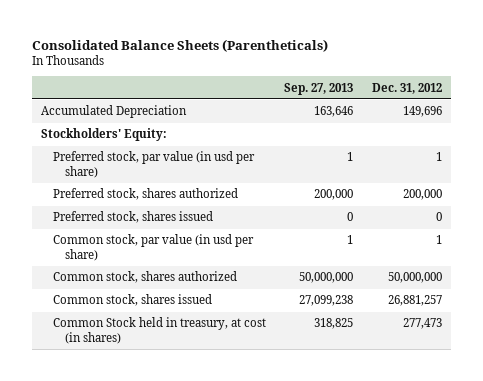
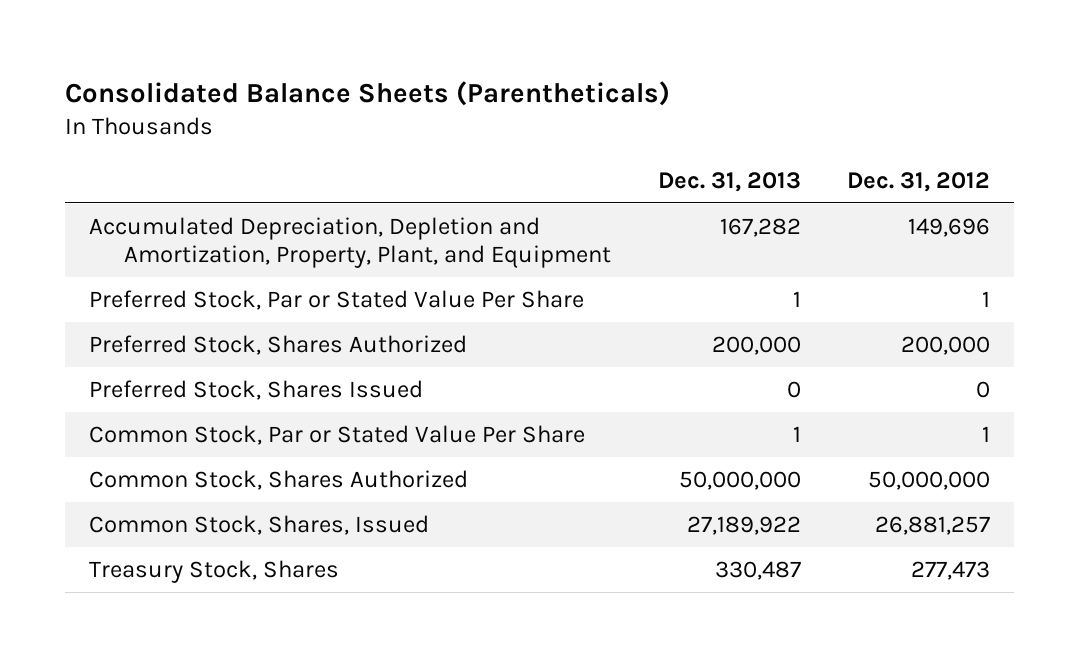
- | Sep. 27, 2013 | Dec. 31, 2012
+ | Dec. 31, 2013 | Dec. 31, 2012
- Accumulated Depreciation | 163,646 | 149,696
- Stockholders' Equity:
- Preferred stock, par value (in usd per share) | 1 | 1
- Preferred stock, shares authorized | 200,000 | 200,000
- Preferred stock, shares issued | 0 | 0
- Common stock, par value (in usd per share) | 1 | 1
- Common stock, shares authorized | 50,000,000 | 50,000,000
- Common stock, shares issued | 27,099,238 | 26,881,257
- Common Stock held in treasury, at cost (in shares) | 318,825 | 277,473
+ Accumulated Depreciation, Depletion and Amortization, Property, Plant, and Equipment | 167,282 | 149,696
+ Preferred Stock, Par or Stated Value Per Share | 1 | 1
+ Preferred Stock, Shares Authorized | 200,000 | 200,000
+ Preferred Stock, Shares Issued | 0 | 0
+ Common Stock, Par or Stated Value Per Share | 1 | 1
+ Common Stock, Shares Authorized | 50,000,000 | 50,000,000
+ Common Stock, Shares, Issued | 27,189,922 | 26,881,257
+ Treasury Stock, Shares | 330,487 | 277,473

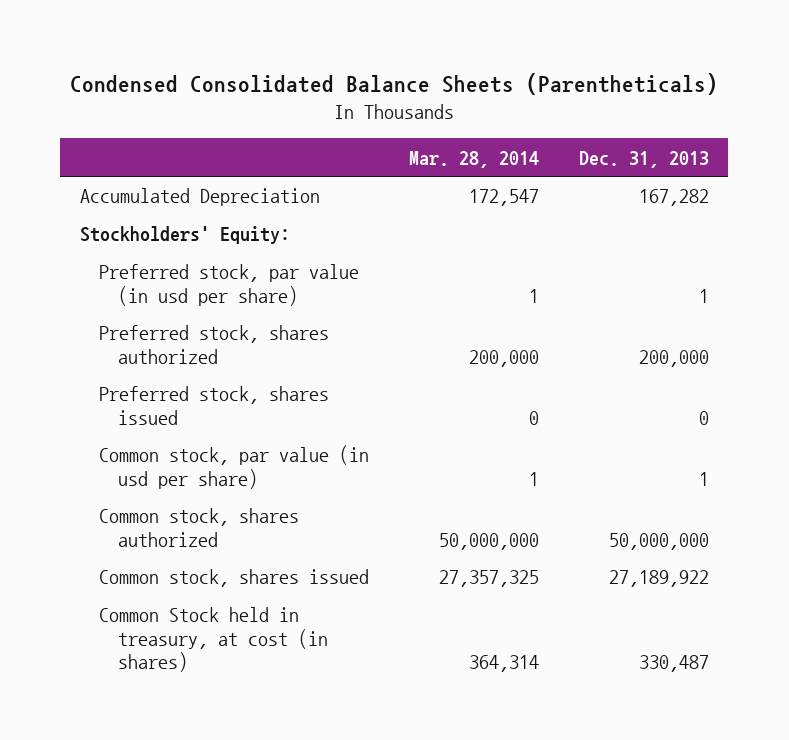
- Consolidated Balance Sheets (Parentheticals)
+ Condensed Consolidated Balance Sheets (Parentheticals)
- | Dec. 31, 2013 | Dec. 31, 2012
+ | Mar. 28, 2014 | Dec. 31, 2013
- Accumulated Depreciation, Depletion and Amortization, Property, Plant, and Equipment | 167,282 | 149,696
- Preferred Stock, Par or Stated Value Per Share | 1 | 1
- Preferred Stock, Shares Authorized | 200,000 | 200,000
- Preferred Stock, Shares Issued | 0 | 0
- Common Stock, Par or Stated Value Per Share | 1 | 1
- Common Stock, Shares Authorized | 50,000,000 | 50,000,000
- Common Stock, Shares, Issued | 27,189,922 | 26,881,257
- Treasury Stock, Shares | 330,487 | 277,473
+ Accumulated Depreciation | 172,547 | 167,282
+ Stockholders' Equity:
+ Preferred stock, par value (in usd per share) | 1 | 1
+ Preferred stock, shares authorized | 200,000 | 200,000
+ Preferred stock, shares issued | 0 | 0
+ Common stock, par value (in usd per share) | 1 | 1
+ Common stock, shares authorized | 50,000,000 | 50,000,000
+ Common stock, shares issued | 27,357,325 | 27,189,922
+ Common Stock held in treasury, at cost (in shares) | 364,314 | 330,487

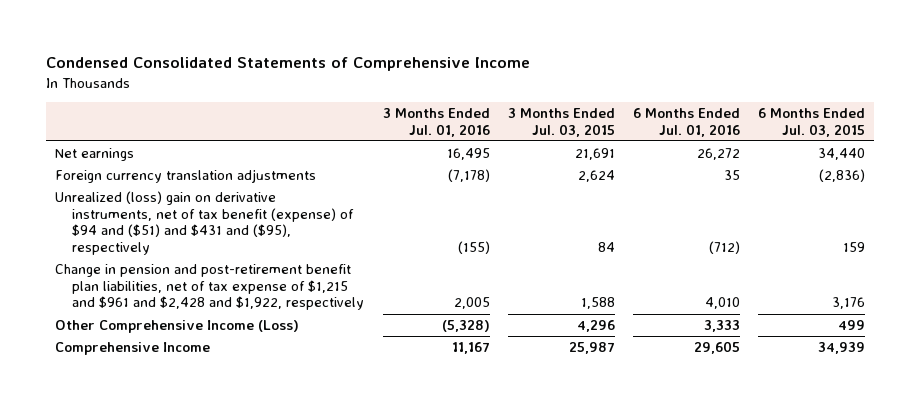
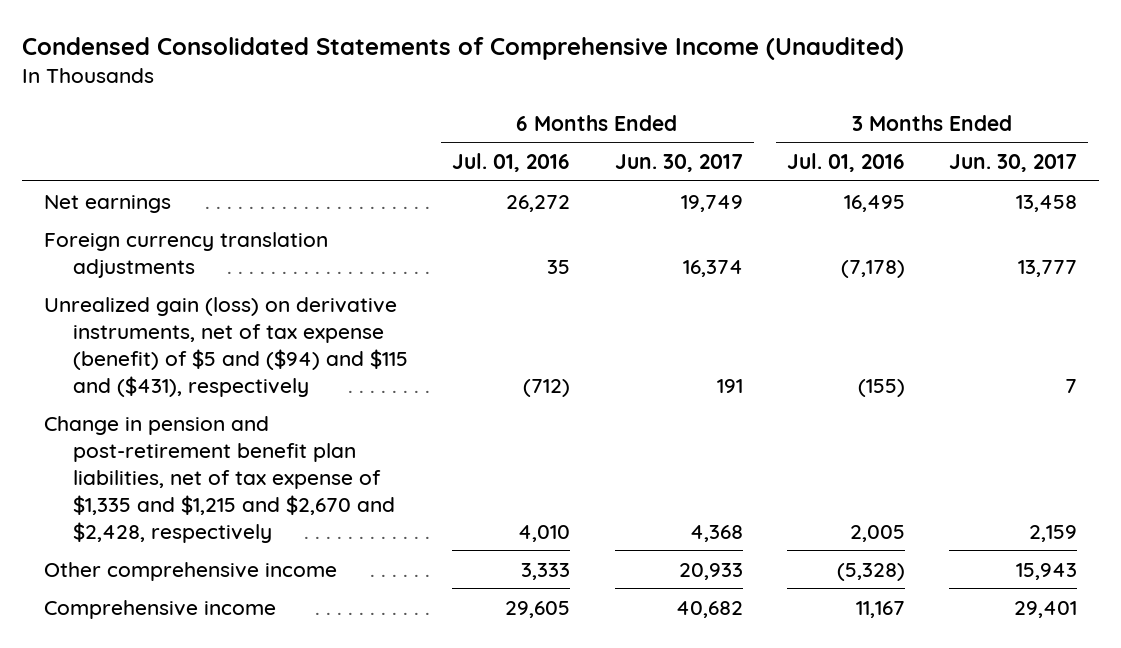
- Condensed Consolidated Statements of Comprehensive Income
+ Condensed Consolidated Statements of Comprehensive Income (Unaudited)
- | 3 Months Ended Jul. 01, 2016 | 3 Months Ended Jul. 03, 2015 | 6 Months Ended Jul. 01, 2016 | 6 Months Ended Jul. 03, 2015
+ | 6 Months Ended Jul. 01, 2016 | 6 Months Ended Jun. 30, 2017 | 3 Months Ended Jul. 01, 2016 | 3 Months Ended Jun. 30, 2017
- Unrealized (loss) gain on derivative instruments, net of tax benefit (expense) of $94 and ($51) and $431 and ($95), respectively | (155) | 84 | (712) | 159
- Change in pension and post-retirement benefit plan liabilities, net of tax expense of $1,215 and $961 and $2,428 and $1,922, respectively | 2,005 | 1,588 | 4,010 | 3,176
- Other Comprehensive Income (Loss) | (5,328) | 4,296 | 3,333 | 499
- Comprehensive Income | 11,167 | 25,987 | 29,605 | 34,939
+ Unrealized gain (loss) on derivative instruments, net of tax expense (benefit) of $5 and ($94) and $115 and ($431), respectively | (712) | 191 | (155) | 7
+ Change in pension and post-retirement benefit plan liabilities, net of tax expense of $1,335 and $1,215 and $2,670 and $2,428, respectively | 4,010 | 4,368 | 2,005 | 2,159
+ Other comprehensive income | 3,333 | 20,933 | (5,328) | 15,943
+ Comprehensive income | 29,605 | 40,682 | 11,167 | 29,401

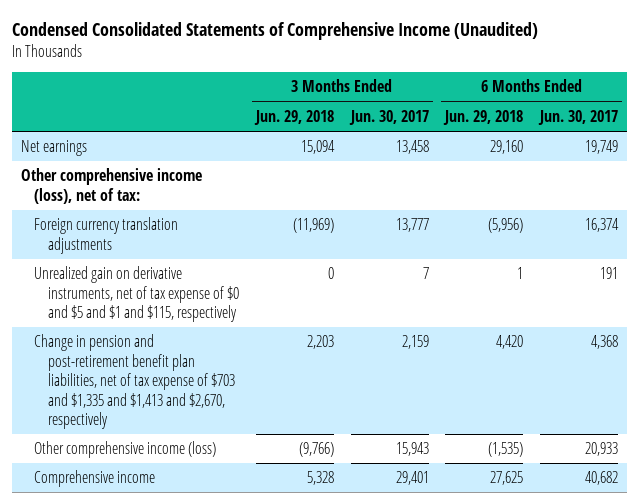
- | 6 Months Ended Jul. 01, 2016 | 6 Months Ended Jun. 30, 2017 | 3 Months Ended Jul. 01, 2016 | 3 Months Ended Jun. 30, 2017
+ | 3 Months Ended Jun. 29, 2018 | 3 Months Ended Jun. 30, 2017 | 6 Months Ended Jun. 29, 2018 | 6 Months Ended Jun. 30, 2017
+ Other comprehensive income (loss), net of tax:
- Unrealized gain (loss) on derivative instruments, net of tax expense (benefit) of $5 and ($94) and $115 and ($431), respectively | (712) | 191 | (155) | 7
- Change in pension and post-retirement benefit plan liabilities, net of tax expense of $1,335 and $1,215 and $2,670 and $2,428, respectively | 4,010 | 4,368 | 2,005 | 2,159
- Other comprehensive income | 3,333 | 20,933 | (5,328) | 15,943
+ Unrealized gain on derivative instruments, net of tax expense of $0 and $5 and $1 and $115, respectively | 0 | 7 | 1 | 191
+ Change in pension and post-retirement benefit plan liabilities, net of tax expense of $703 and $1,335 and $1,413 and $2,670, respectively | 2,203 | 2,159 | 4,420 | 4,368
+ Other comprehensive income (loss) | (9,766) | 15,943 | (1,535) | 20,933

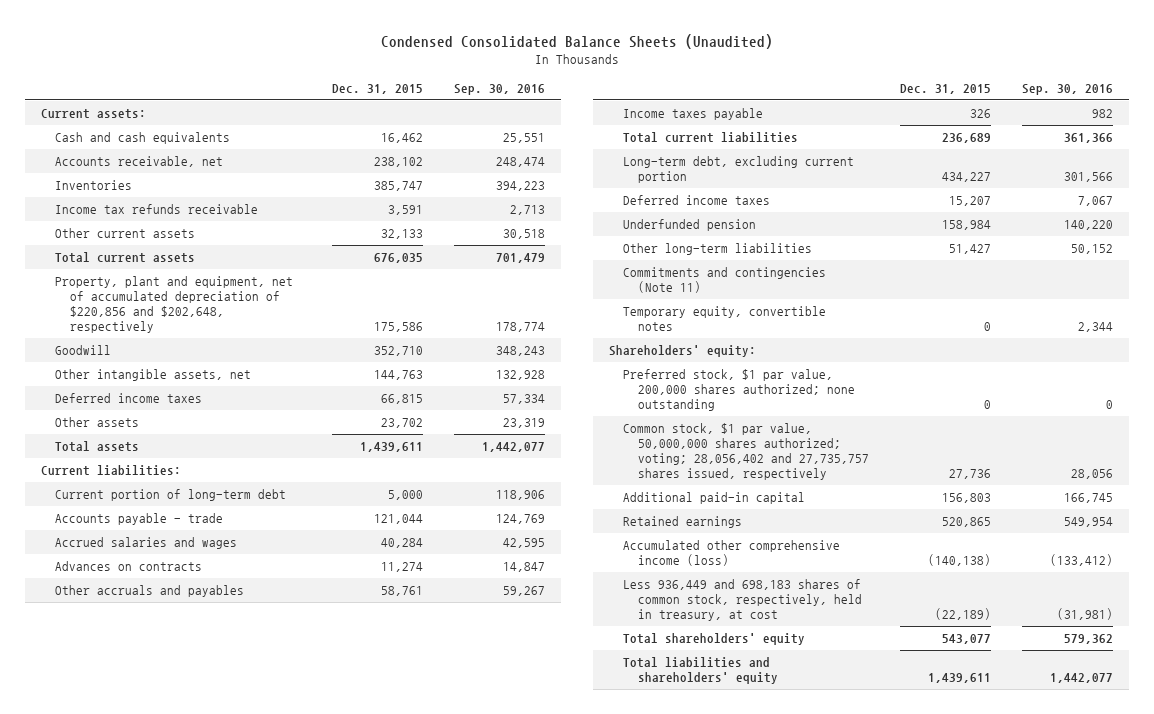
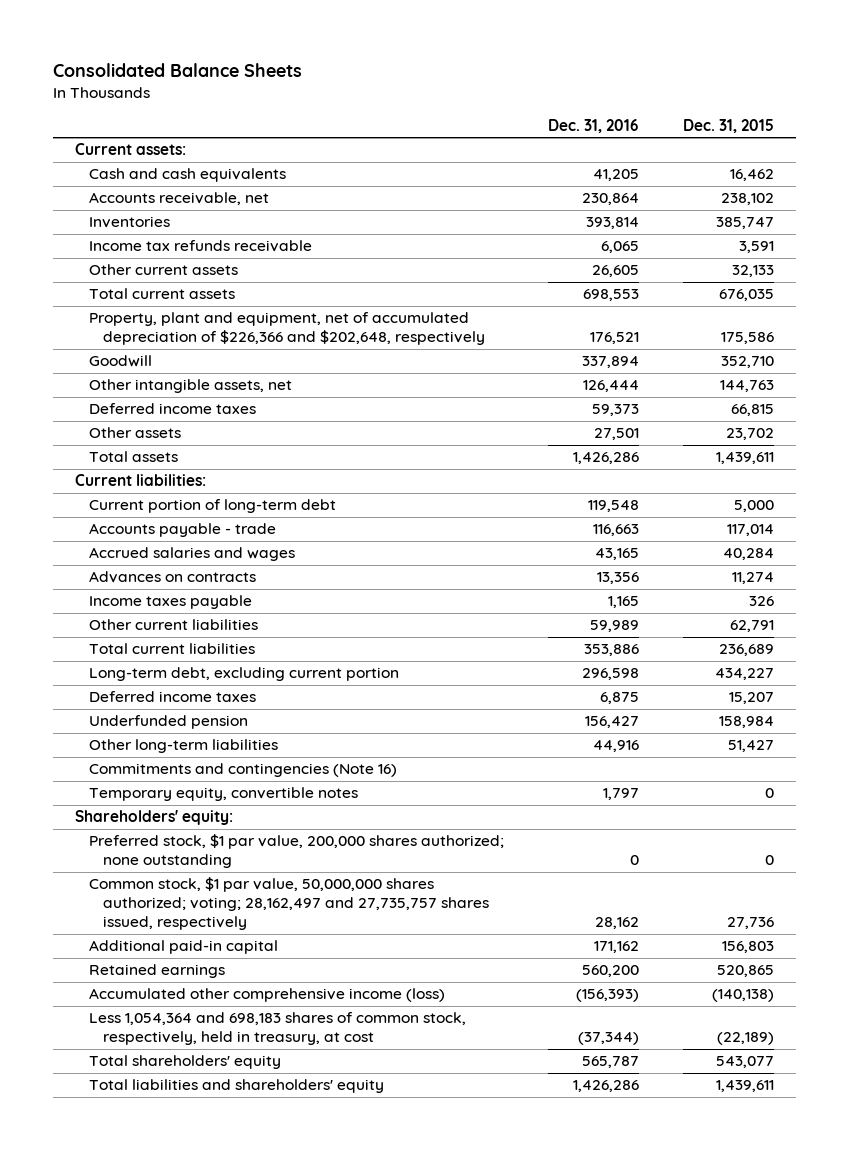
- Condensed Consolidated Balance Sheets (Unaudited)
+ Consolidated Balance Sheets
- | Dec. 31, 2015 | Sep. 30, 2016
+ | Dec. 31, 2016 | Dec. 31, 2015
- Property, plant and equipment, net of accumulated depreciation of $220,856 and $202,648, respectively | 175,586 | 178,774
+ Property, plant and equipment, net of accumulated depreciation of $226,366 and $202,648, respectively | 176,521 | 175,586
- Accounts payable - trade | 121,044 | 124,769
+ Accounts payable - trade | 116,663 | 117,014
- Other accruals and payables | 58,761 | 59,267
+ Other current liabilities | 59,989 | 62,791
- Commitments and contingencies (Note 11)
+ Commitments and contingencies (Note 16)
- Common stock, $1 par value, 50,000,000 shares authorized; voting; 28,056,402 and 27,735,757 shares issued, respectively | 27,736 | 28,056
+ Common stock, $1 par value, 50,000,000 shares authorized; voting; 28,162,497 and 27,735,757 shares issued, respectively | 28,162 | 27,736
- Less 936,449 and 698,183 shares of common stock, respectively, held in treasury, at cost | (22,189) | (31,981)
+ Less 1,054,364 and 698,183 shares of common stock, respectively, held in treasury, at cost | (37,344) | (22,189)

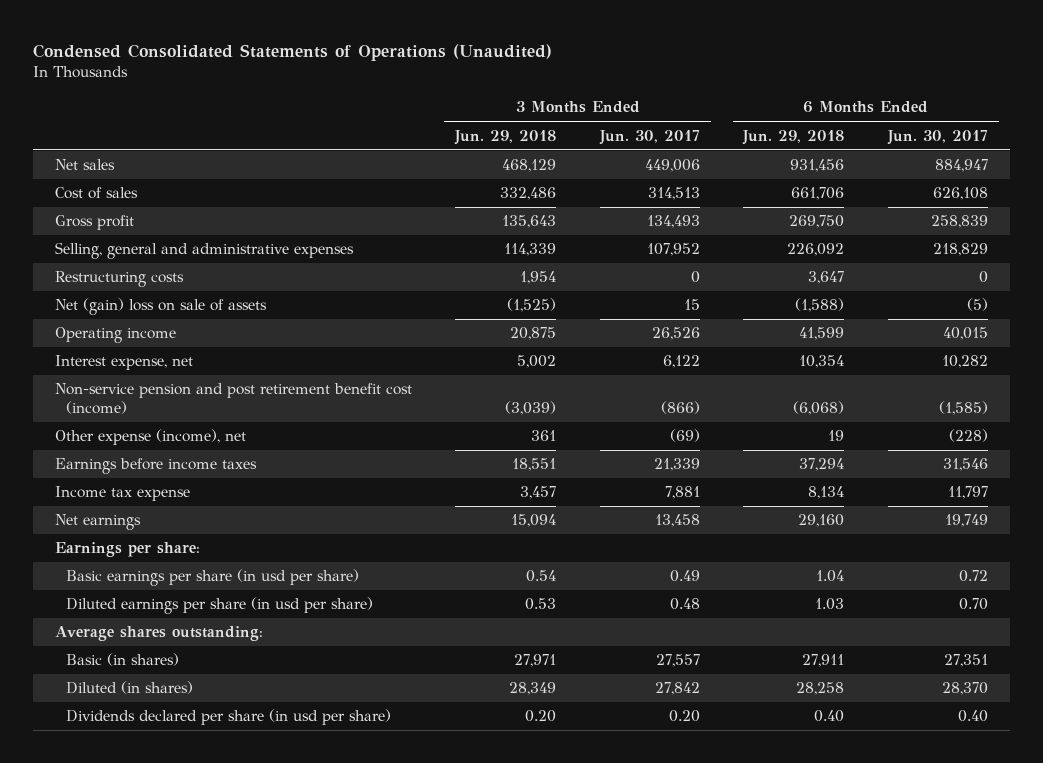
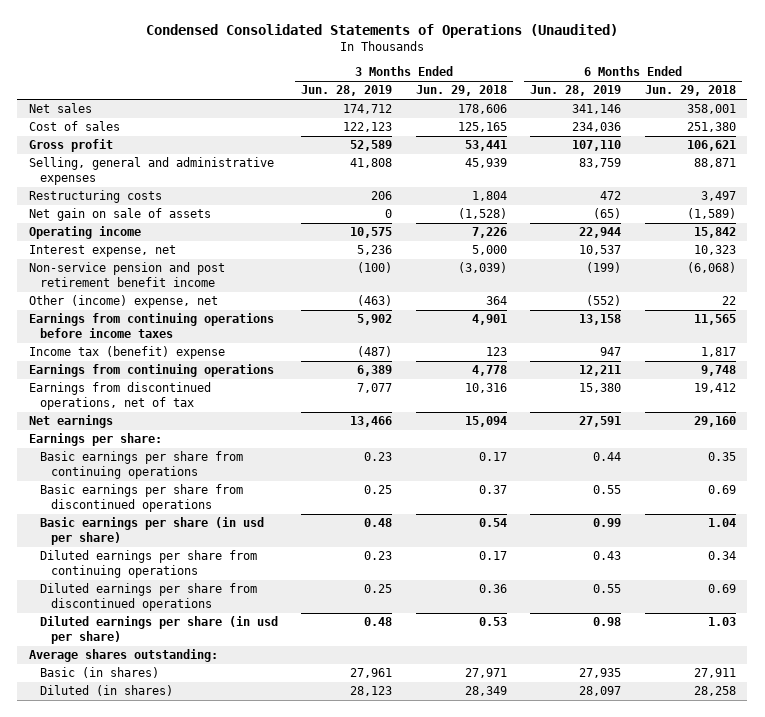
- | 3 Months Ended Jun. 29, 2018 | 3 Months Ended Jun. 30, 2017 | 6 Months Ended Jun. 29, 2018 | 6 Months Ended Jun. 30, 2017
+ | 3 Months Ended Jun. 28, 2019 | 3 Months Ended Jun. 29, 2018 | 6 Months Ended Jun. 28, 2019 | 6 Months Ended Jun. 29, 2018
- Net sales | 468,129 | 449,006 | 931,456 | 884,947
- Cost of sales | 332,486 | 314,513 | 661,706 | 626,108
- Gross profit | 135,643 | 134,493 | 269,750 | 258,839
- Selling, general and administrative expenses | 114,339 | 107,952 | 226,092 | 218,829
- Restructuring costs | 1,954 | 0 | 3,647 | 0
- Net (gain) loss on sale of assets | (1,525) | 15 | (1,588) | (5)
- Operating income | 20,875 | 26,526 | 41,599 | 40,015
- Interest expense, net | 5,002 | 6,122 | 10,354 | 10,282
- Non-service pension and post retirement benefit cost (income) | (3,039) | (866) | (6,068) | (1,585)
- Other expense (income), net | 361 | (69) | 19 | (228)
- Earnings before income taxes | 18,551 | 21,339 | 37,294 | 31,546
- Income tax expense | 3,457 | 7,881 | 8,134 | 11,797
+ Net sales | 174,712 | 178,606 | 341,146 | 358,001
+ Cost of sales | 122,123 | 125,165 | 234,036 | 251,380
+ Gross profit | 52,589 | 53,441 | 107,110 | 106,621
+ Selling, general and administrative expenses | 41,808 | 45,939 | 83,759 | 88,871
+ Restructuring costs | 206 | 1,804 | 472 | 3,497
+ Net gain on sale of assets | 0 | (1,528) | (65) | (1,589)
+ Operating income | 10,575 | 7,226 | 22,944 | 15,842
+ Interest expense, net | 5,236 | 5,000 | 10,537 | 10,323
+ Non-service pension and post retirement benefit income | (100) | (3,039) | (199) | (6,068)
+ Other (income) expense, net | (463) | 364 | (552) | 22
+ Earnings from continuing operations before income taxes | 5,902 | 4,901 | 13,158 | 11,565
+ Income tax (benefit) expense | (487) | 123 | 947 | 1,817
+ Earnings from continuing operations | 6,389 | 4,778 | 12,211 | 9,748
+ Earnings from discontinued operations, net of tax | 7,077 | 10,316 | 15,380 | 19,412
+ Basic earnings per share from continuing operations | 0.23 | 0.17 | 0.44 | 0.35
+ Basic earnings per share from discontinued operations | 0.25 | 0.37 | 0.55 | 0.69
+ Diluted earnings per share from continuing operations | 0.23 | 0.17 | 0.43 | 0.34
+ Diluted earnings per share from discontinued operations | 0.25 | 0.36 | 0.55 | 0.69
- Dividends declared per share (in usd per share) | 0.20 | 0.20 | 0.40 | 0.40

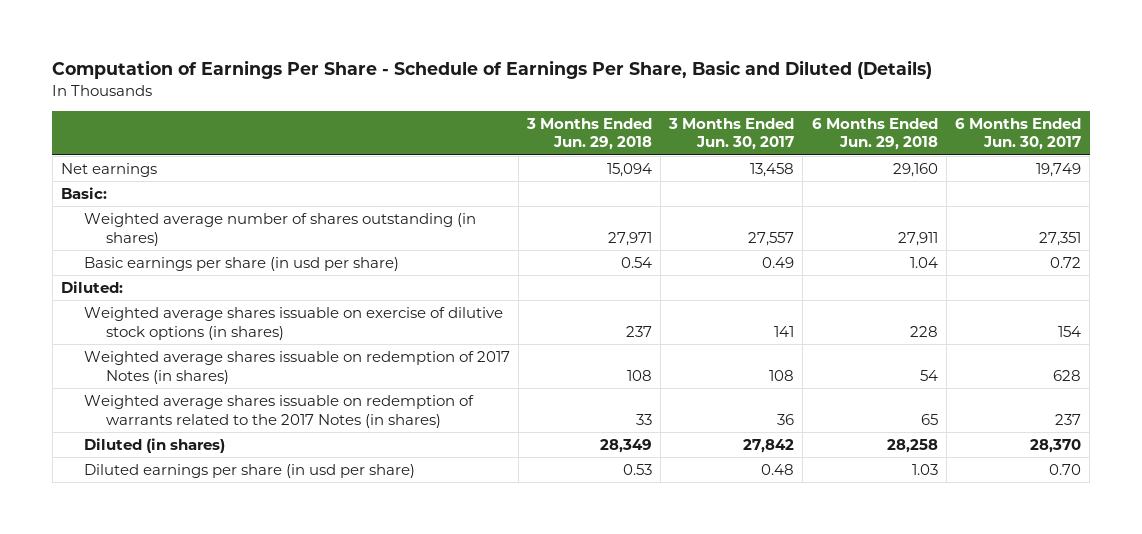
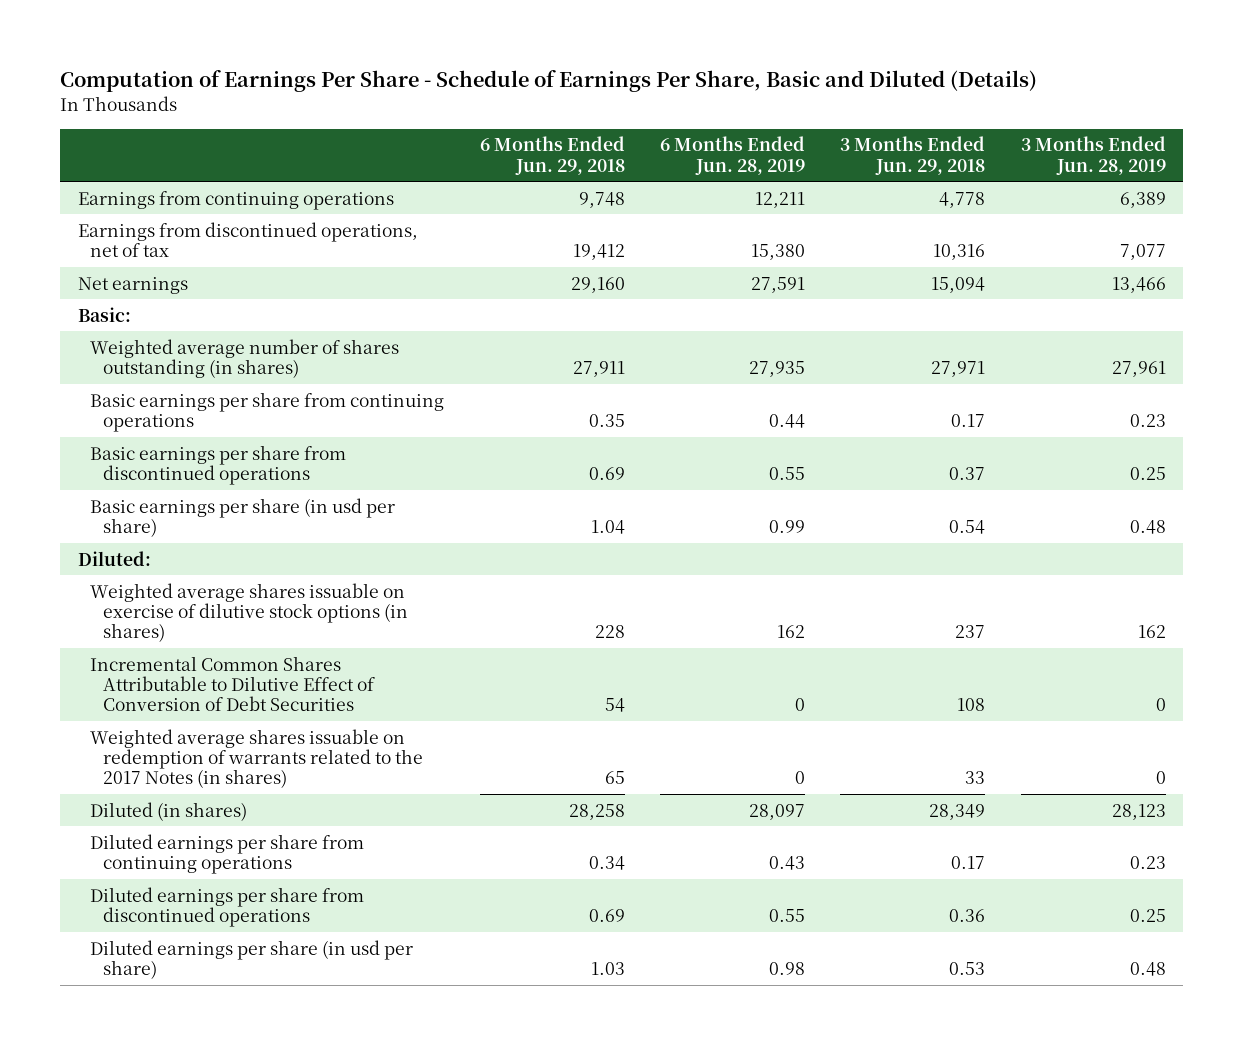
- | 3 Months Ended Jun. 29, 2018 | 3 Months Ended Jun. 30, 2017 | 6 Months Ended Jun. 29, 2018 | 6 Months Ended Jun. 30, 2017
+ | 6 Months Ended Jun. 29, 2018 | 6 Months Ended Jun. 28, 2019 | 3 Months Ended Jun. 29, 2018 | 3 Months Ended Jun. 28, 2019
+ Earnings from continuing operations | 9,748 | 12,211 | 4,778 | 6,389
+ Earnings from discontinued operations, net of tax | 19,412 | 15,380 | 10,316 | 7,077
+ Basic earnings per share from continuing operations | 0.35 | 0.44 | 0.17 | 0.23
+ Basic earnings per share from discontinued operations | 0.69 | 0.55 | 0.37 | 0.25
- Weighted average shares issuable on redemption of 2017 Notes (in shares) | 108 | 108 | 54 | 628
+ Incremental Common Shares Attributable to Dilutive Effect of Conversion of Debt Securities | 54 | 0 | 108 | 0
+ Diluted earnings per share from continuing operations | 0.34 | 0.43 | 0.17 | 0.23
+ Diluted earnings per share from discontinued operations | 0.69 | 0.55 | 0.36 | 0.25

